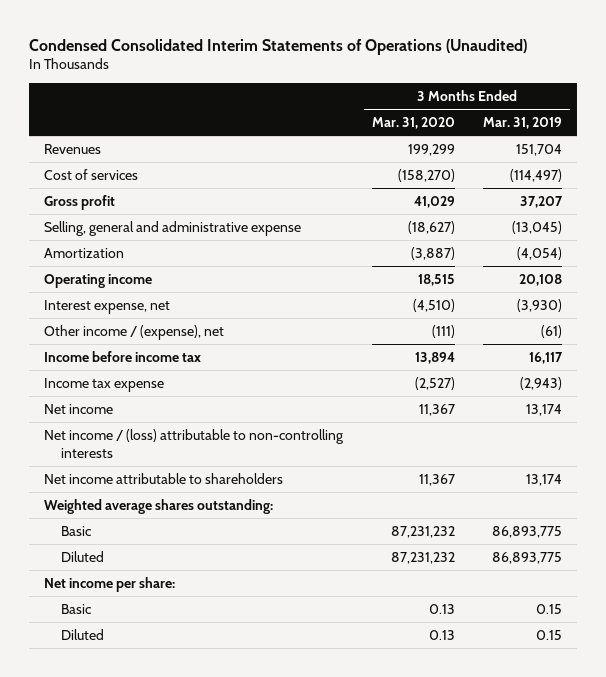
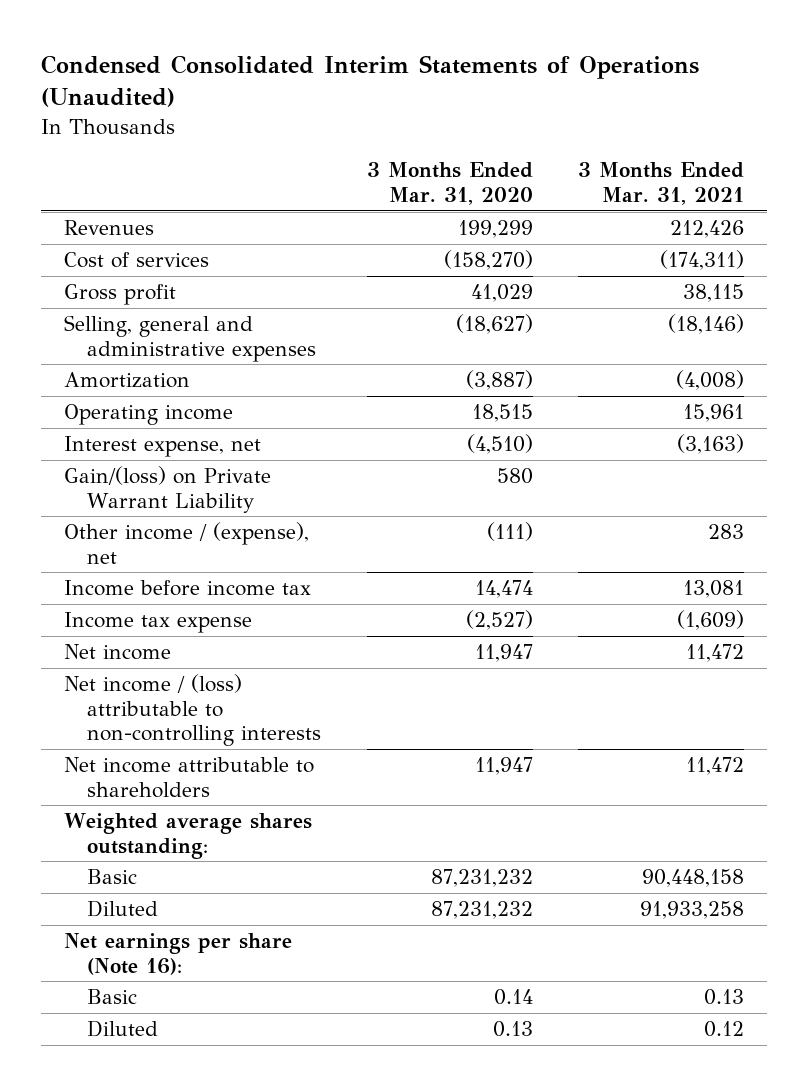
- | 3 Months Ended Mar. 31, 2020 | 3 Months Ended Mar. 31, 2019
+ | 3 Months Ended Mar. 31, 2020 | 3 Months Ended Mar. 31, 2021
- Selling, general and administrative expense | (18,627) | (13,045)
+ Selling, general and administrative expenses | (18,627) | (18,146)
+ Gain/(loss) on Private Warrant Liability | 580 |
- Income before income tax | 13,894 | 16,117
+ Income before income tax | 14,474 | 13,081
- Net income | 11,367 | 13,174
+ Net income | 11,947 | 11,472
- Net income attributable to shareholders | 11,367 | 13,174
+ Net income attributable to shareholders | 11,947 | 11,472
- Net income per share:
- Basic | 0.13 | 0.15
+ Net earnings per share (Note 16):
+ Basic | 0.14 | 0.13

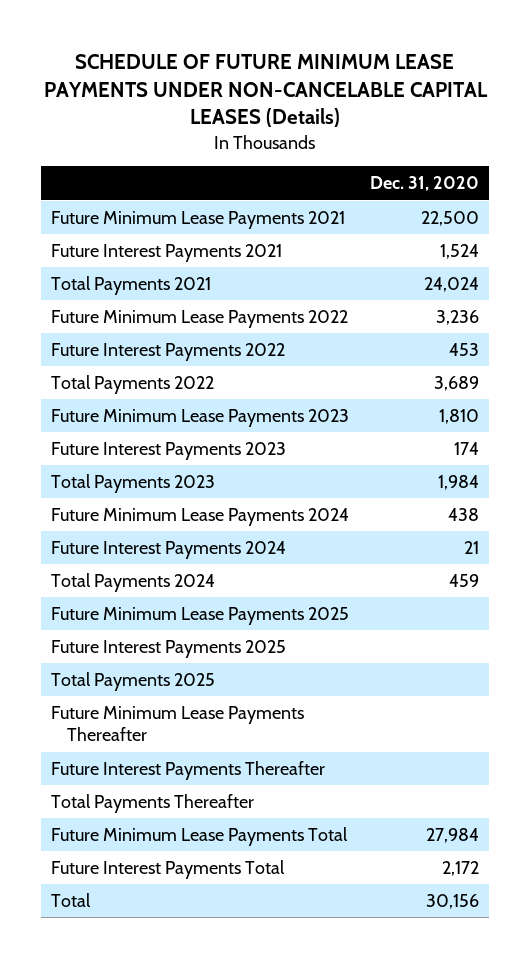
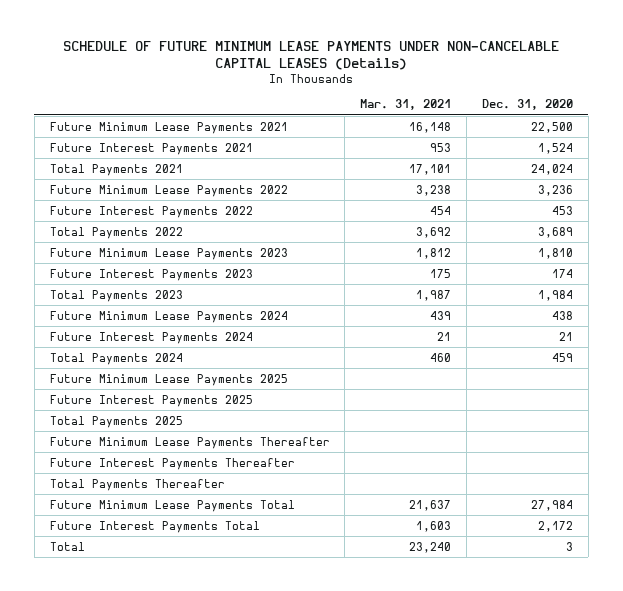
- | Dec. 31, 2020
+ | Mar. 31, 2021 | Dec. 31, 2020
- Total | 30,156
+ Total | 23,240 | 3

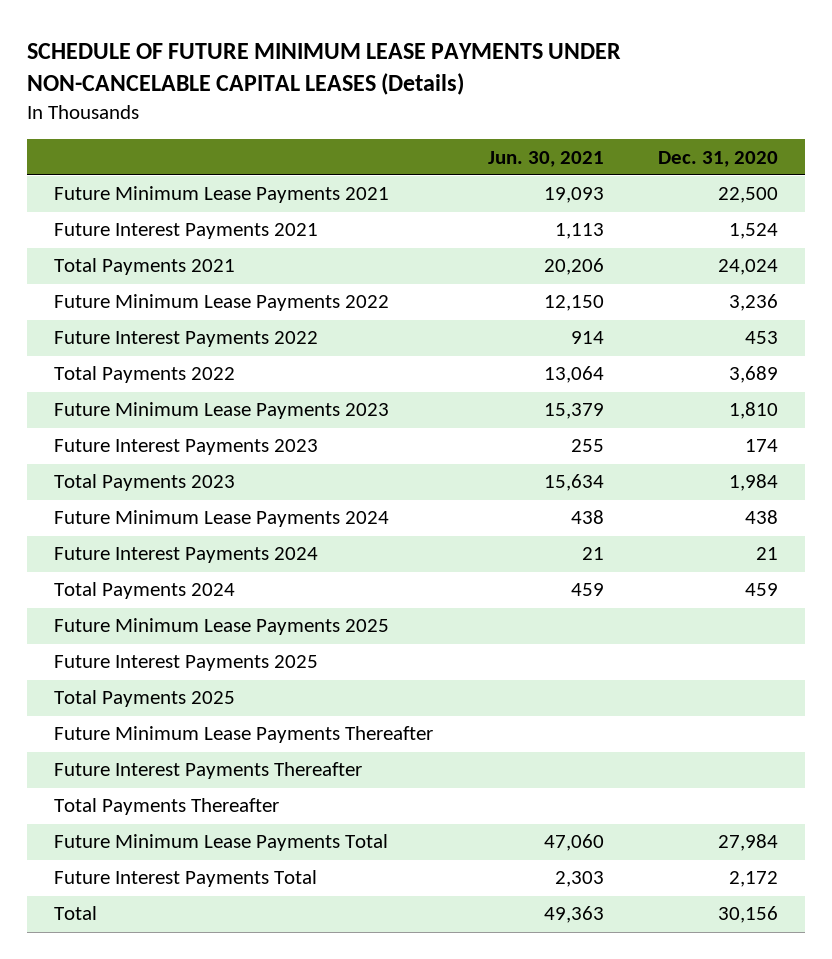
- | Mar. 31, 2021 | Dec. 31, 2020
+ | Jun. 30, 2021 | Dec. 31, 2020
- Total | 23,240 | 3
+ Total | 49,363 | 30,156

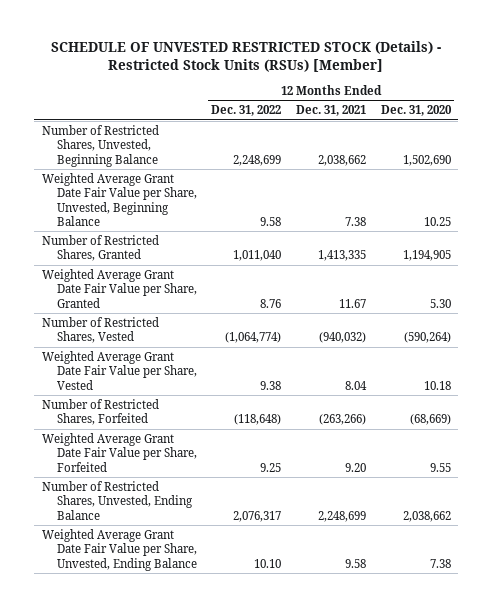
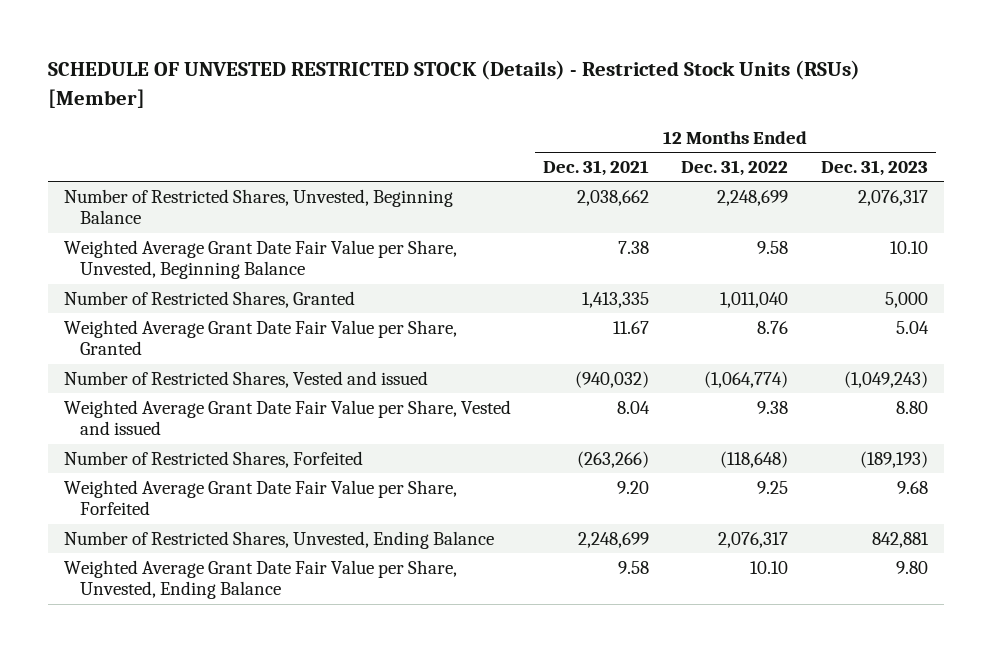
- | 12 Months Ended Dec. 31, 2022 | 12 Months Ended Dec. 31, 2021 | 12 Months Ended Dec. 31, 2020
+ | 12 Months Ended Dec. 31, 2021 | 12 Months Ended Dec. 31, 2022 | 12 Months Ended Dec. 31, 2023
- Number of Restricted Shares, Vested | (1,064,774) | (940,032) | (590,264)
- Weighted Average Grant Date Fair Value per Share, Vested | 9.38 | 8.04 | 10.18
+ Number of Restricted Shares, Vested and issued | (940,032) | (1,064,774) | (1,049,243)
+ Weighted Average Grant Date Fair Value per Share, Vested and issued | 8.04 | 9.38 | 8.80

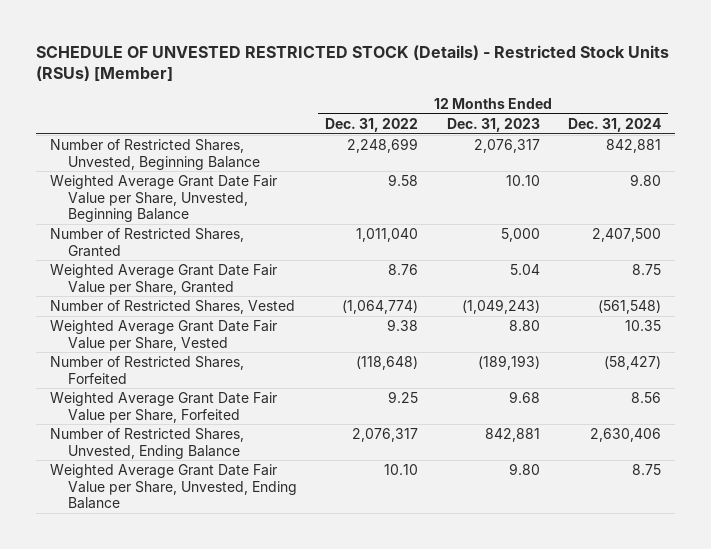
- | 12 Months Ended Dec. 31, 2021 | 12 Months Ended Dec. 31, 2022 | 12 Months Ended Dec. 31, 2023
+ | 12 Months Ended Dec. 31, 2022 | 12 Months Ended Dec. 31, 2023 | 12 Months Ended Dec. 31, 2024
- Number of Restricted Shares, Vested and issued | (940,032) | (1,064,774) | (1,049,243)
- Weighted Average Grant Date Fair Value per Share, Vested and issued | 8.04 | 9.38 | 8.80
+ Number of Restricted Shares, Vested | (1,064,774) | (1,049,243) | (561,548)
+ Weighted Average Grant Date Fair Value per Share, Vested | 9.38 | 8.80 | 10.35

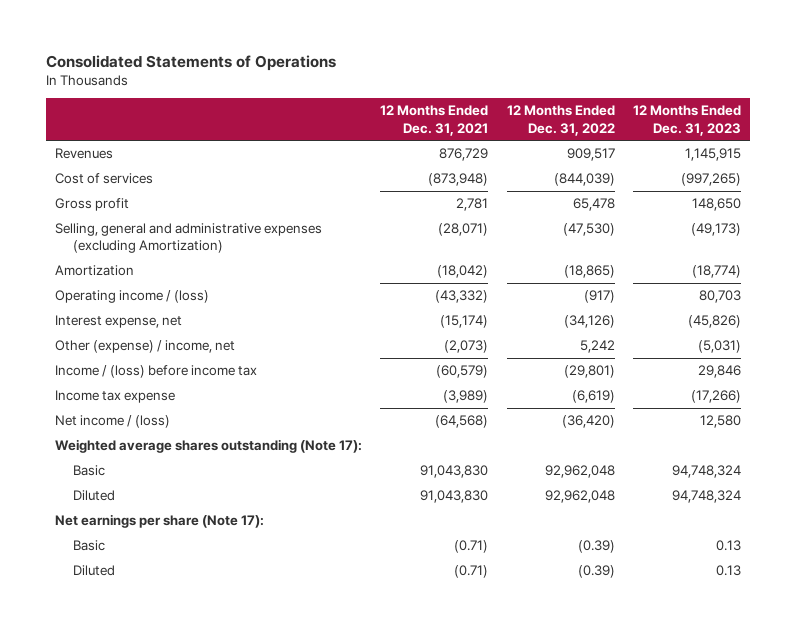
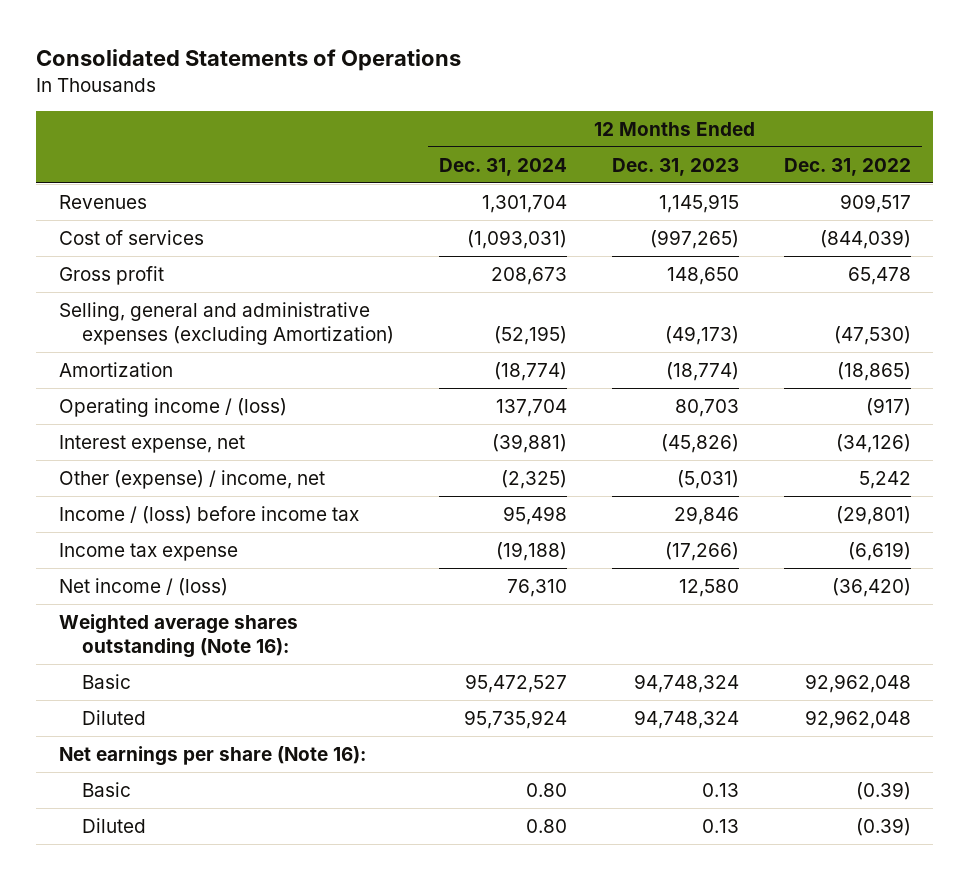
- | 12 Months Ended Dec. 31, 2021 | 12 Months Ended Dec. 31, 2022 | 12 Months Ended Dec. 31, 2023
+ | 12 Months Ended Dec. 31, 2024 | 12 Months Ended Dec. 31, 2023 | 12 Months Ended Dec. 31, 2022
- Weighted average shares outstanding (Note 17):
+ Weighted average shares outstanding (Note 16):
- Net earnings per share (Note 17):
+ Net earnings per share (Note 16):

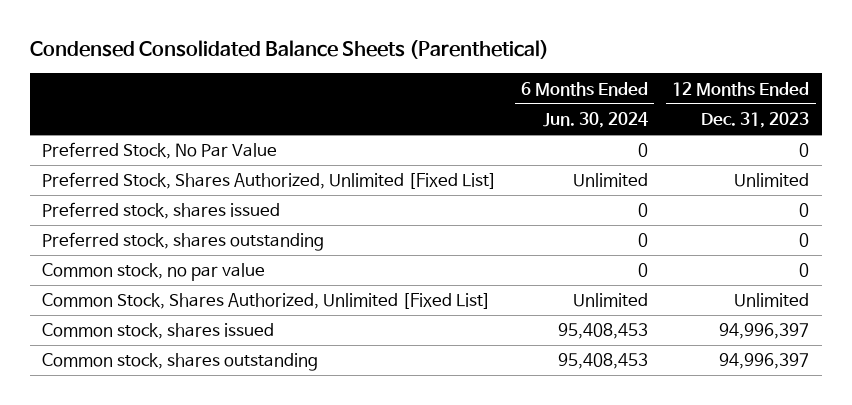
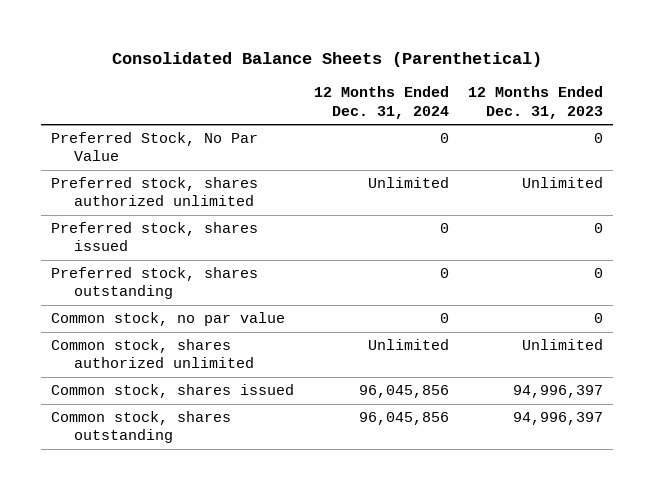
- Condensed Consolidated Balance Sheets (Parenthetical)
+ Consolidated Balance Sheets (Parenthetical)
- | 6 Months Ended Jun. 30, 2024 | 12 Months Ended Dec. 31, 2023
+ | 12 Months Ended Dec. 31, 2024 | 12 Months Ended Dec. 31, 2023
- Preferred Stock, Shares Authorized, Unlimited [Fixed List] | Unlimited | Unlimited
+ Preferred stock, shares authorized unlimited | Unlimited | Unlimited
- Common Stock, Shares Authorized, Unlimited [Fixed List] | Unlimited | Unlimited
+ Common stock, shares authorized unlimited | Unlimited | Unlimited

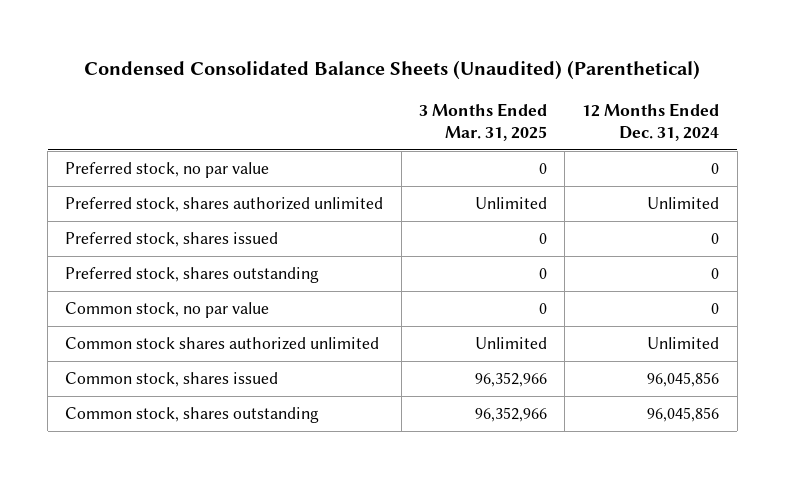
- Consolidated Balance Sheets (Parenthetical)
+ Condensed Consolidated Balance Sheets (Unaudited) (Parenthetical)
- | 12 Months Ended Dec. 31, 2024 | 12 Months Ended Dec. 31, 2023
+ | 3 Months Ended Mar. 31, 2025 | 12 Months Ended Dec. 31, 2024
- Preferred Stock, No Par Value | 0 | 0
+ Preferred stock, no par value | 0 | 0
- Common stock, shares authorized unlimited | Unlimited | Unlimited
+ Common stock shares authorized unlimited | Unlimited | Unlimited

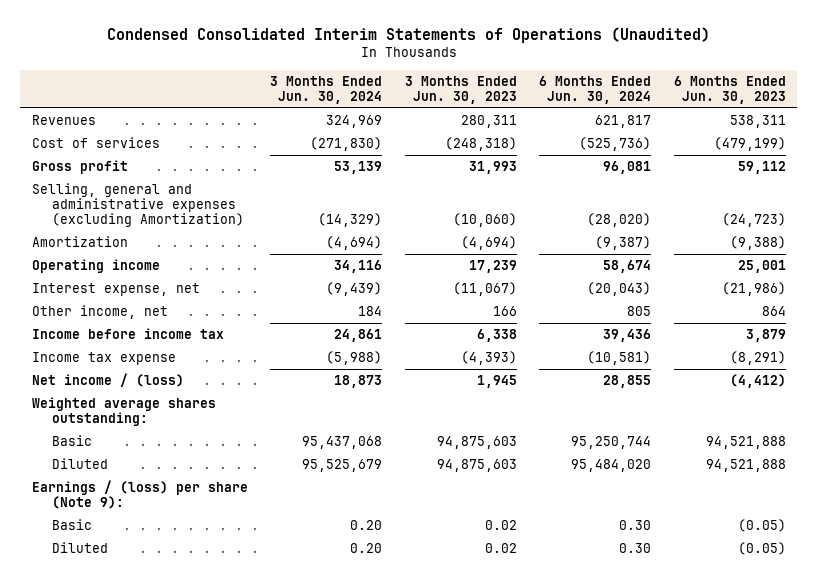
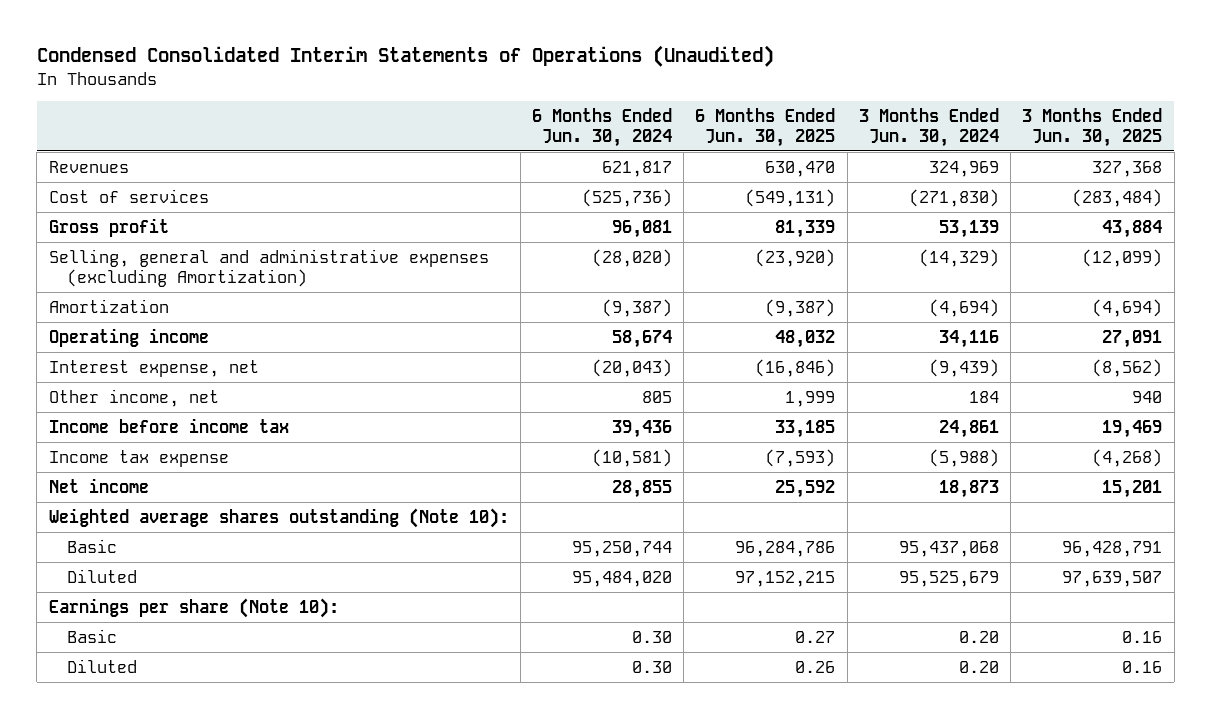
- | 3 Months Ended Jun. 30, 2024 | 3 Months Ended Jun. 30, 2023 | 6 Months Ended Jun. 30, 2024 | 6 Months Ended Jun. 30, 2023
+ | 6 Months Ended Jun. 30, 2024 | 6 Months Ended Jun. 30, 2025 | 3 Months Ended Jun. 30, 2024 | 3 Months Ended Jun. 30, 2025
- Net income / (loss) | 18,873 | 1,945 | 28,855 | (4,412)
- Weighted average shares outstanding:
+ Net income | 28,855 | 25,592 | 18,873 | 15,201
+ Weighted average shares outstanding (Note 10):
- Earnings / (loss) per share (Note 9):
+ Earnings per share (Note 10):

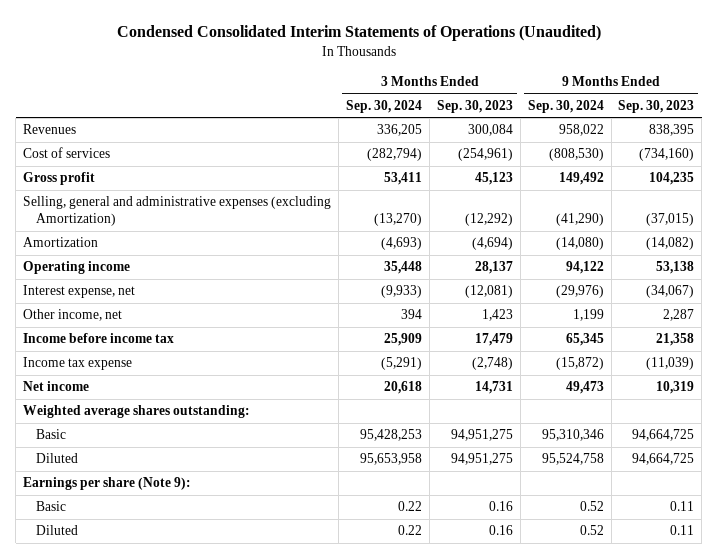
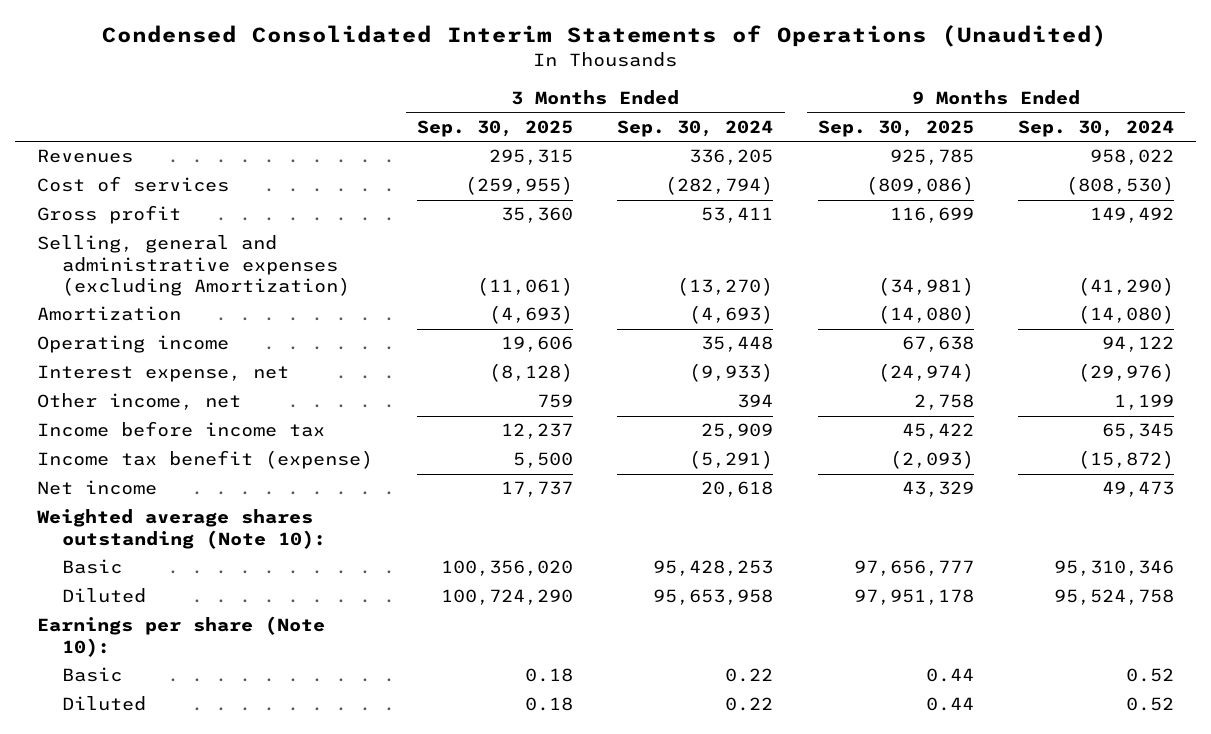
- | 3 Months Ended Sep. 30, 2024 | 3 Months Ended Sep. 30, 2023 | 9 Months Ended Sep. 30, 2024 | 9 Months Ended Sep. 30, 2023
+ | 3 Months Ended Sep. 30, 2025 | 3 Months Ended Sep. 30, 2024 | 9 Months Ended Sep. 30, 2025 | 9 Months Ended Sep. 30, 2024
- Income tax expense | (5,291) | (2,748) | (15,872) | (11,039)
+ Income tax benefit (expense) | 5,500 | (5,291) | (2,093) | (15,872)
- Weighted average shares outstanding:
+ Weighted average shares outstanding (Note 10):
- Earnings per share (Note 9):
+ Earnings per share (Note 10):

